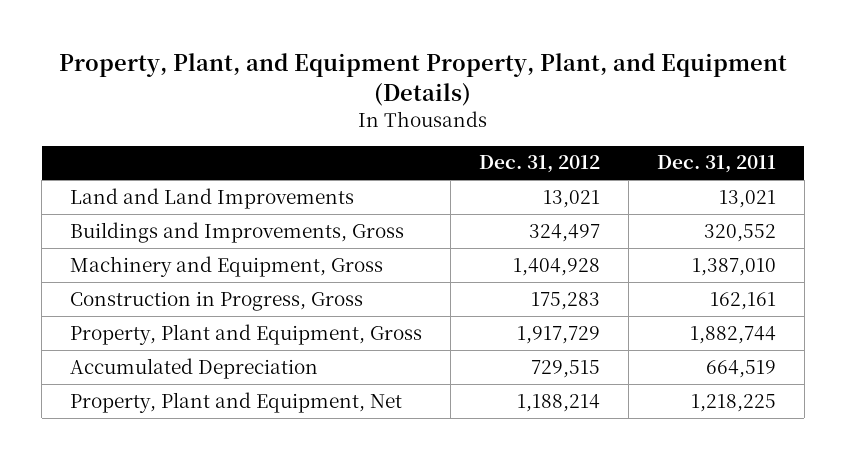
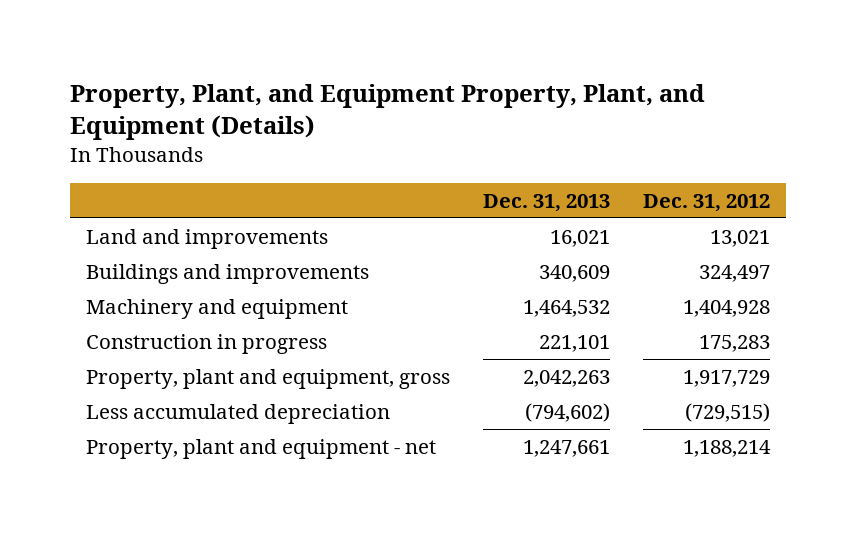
- | Dec. 31, 2012 | Dec. 31, 2011
+ | Dec. 31, 2013 | Dec. 31, 2012
- Land and Land Improvements | 13,021 | 13,021
- Buildings and Improvements, Gross | 324,497 | 320,552
- Machinery and Equipment, Gross | 1,404,928 | 1,387,010
- Construction in Progress, Gross | 175,283 | 162,161
- Property, Plant and Equipment, Gross | 1,917,729 | 1,882,744
- Accumulated Depreciation | 729,515 | 664,519
- Property, Plant and Equipment, Net | 1,188,214 | 1,218,225
+ Land and improvements | 16,021 | 13,021
+ Buildings and improvements | 340,609 | 324,497
+ Machinery and equipment | 1,464,532 | 1,404,928
+ Construction in progress | 221,101 | 175,283
+ Property, plant and equipment, gross | 2,042,263 | 1,917,729
+ Less accumulated depreciation | (794,602) | (729,515)
+ Property, plant and equipment - net | 1,247,661 | 1,188,214

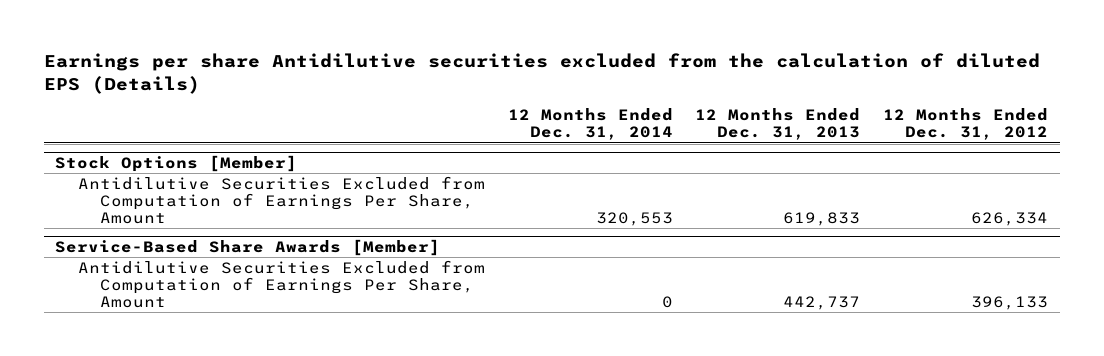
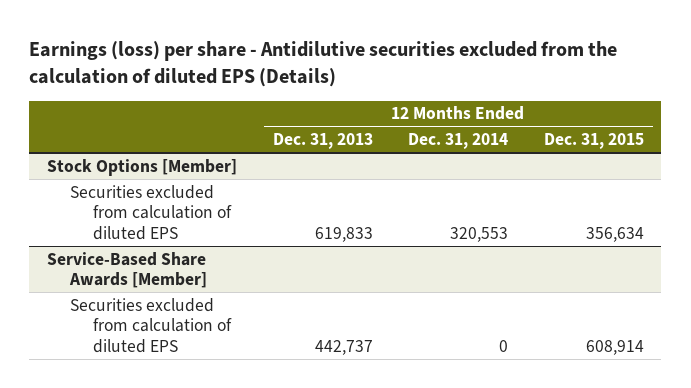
- Earnings per share Antidilutive securities excluded from the calculation of diluted EPS (Details)
+ Earnings (loss) per share - Antidilutive securities excluded from the calculation of diluted EPS (Details)
- | 12 Months Ended Dec. 31, 2014 | 12 Months Ended Dec. 31, 2013 | 12 Months Ended Dec. 31, 2012
+ | 12 Months Ended Dec. 31, 2013 | 12 Months Ended Dec. 31, 2014 | 12 Months Ended Dec. 31, 2015
@ Stock Options [Member]
- Antidilutive Securities Excluded from Computation of Earnings Per Share, Amount | 320,553 | 619,833 | 626,334
+ Securities excluded from calculation of diluted EPS | 619,833 | 320,553 | 356,634
@ Service-Based Share Awards [Member]
- Antidilutive Securities Excluded from Computation of Earnings Per Share, Amount | 0 | 442,737 | 396,133
+ Securities excluded from calculation of diluted EPS | 442,737 | 0 | 608,914

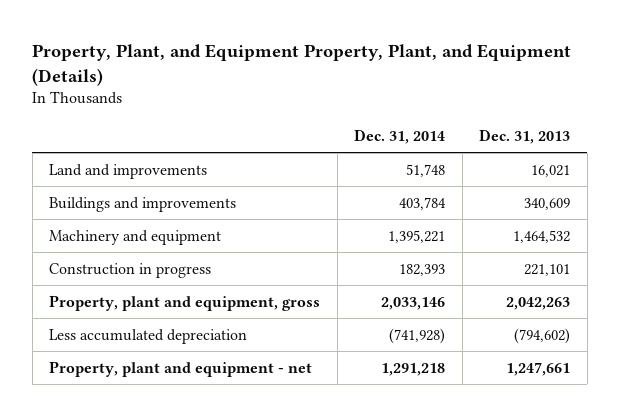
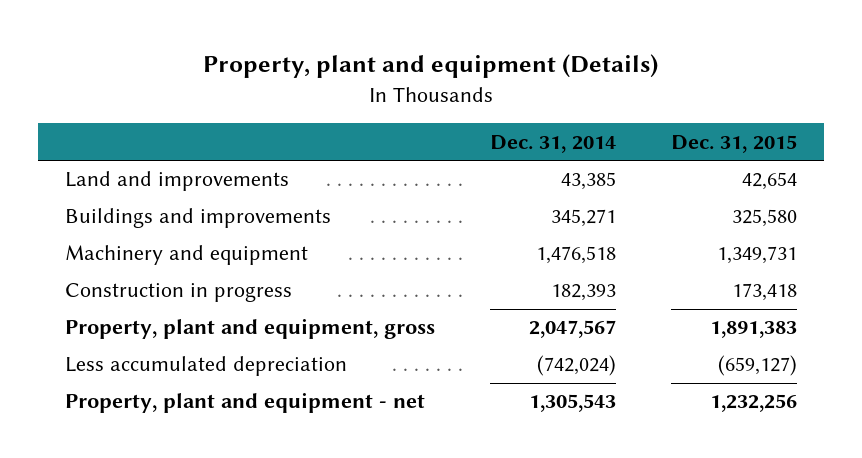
- Property, Plant, and Equipment Property, Plant, and Equipment (Details)
+ Property, plant and equipment (Details)
- | Dec. 31, 2014 | Dec. 31, 2013
+ | Dec. 31, 2014 | Dec. 31, 2015
- Land and improvements | 51,748 | 16,021
- Buildings and improvements | 403,784 | 340,609
- Machinery and equipment | 1,395,221 | 1,464,532
+ Land and improvements | 43,385 | 42,654
+ Buildings and improvements | 345,271 | 325,580
+ Machinery and equipment | 1,476,518 | 1,349,731
- Property, plant and equipment, gross | 2,033,146 | 2,042,263
- Less accumulated depreciation | (741,928) | (794,602)
- Property, plant and equipment - net | 1,291,218 | 1,247,661
+ Property, plant and equipment, gross | 2,047,567 | 1,891,383
+ Less accumulated depreciation | (742,024) | (659,127)
+ Property, plant and equipment - net | 1,305,543 | 1,232,256

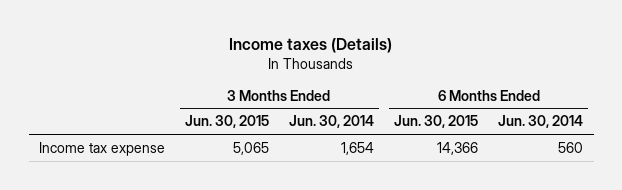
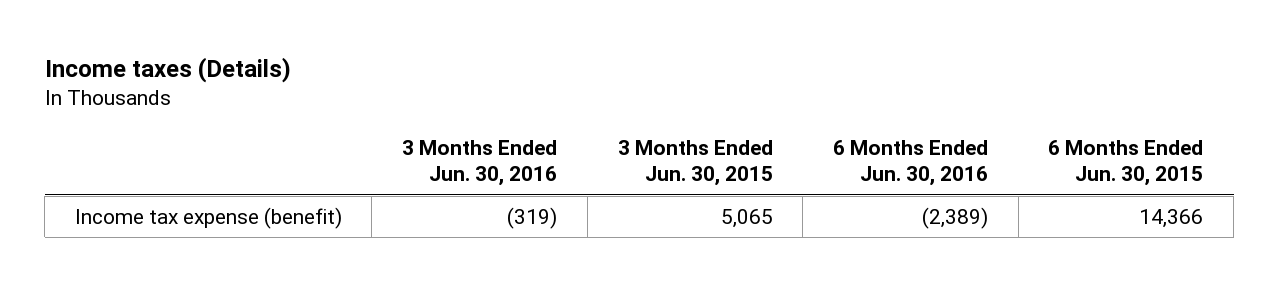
- | 3 Months Ended Jun. 30, 2015 | 3 Months Ended Jun. 30, 2014 | 6 Months Ended Jun. 30, 2015 | 6 Months Ended Jun. 30, 2014
+ | 3 Months Ended Jun. 30, 2016 | 3 Months Ended Jun. 30, 2015 | 6 Months Ended Jun. 30, 2016 | 6 Months Ended Jun. 30, 2015
- Income tax expense | 5,065 | 1,654 | 14,366 | 560
+ Income tax expense (benefit) | (319) | 5,065 | (2,389) | 14,366

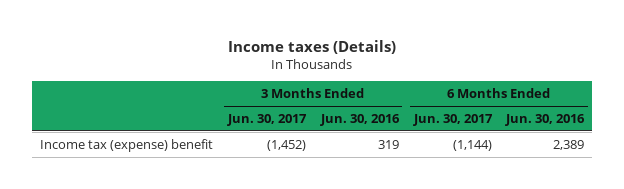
- | 3 Months Ended Jun. 30, 2016 | 3 Months Ended Jun. 30, 2015 | 6 Months Ended Jun. 30, 2016 | 6 Months Ended Jun. 30, 2015
+ | 3 Months Ended Jun. 30, 2017 | 3 Months Ended Jun. 30, 2016 | 6 Months Ended Jun. 30, 2017 | 6 Months Ended Jun. 30, 2016
- Income tax expense (benefit) | (319) | 5,065 | (2,389) | 14,366
+ Income tax (expense) benefit | (1,452) | 319 | (1,144) | 2,389

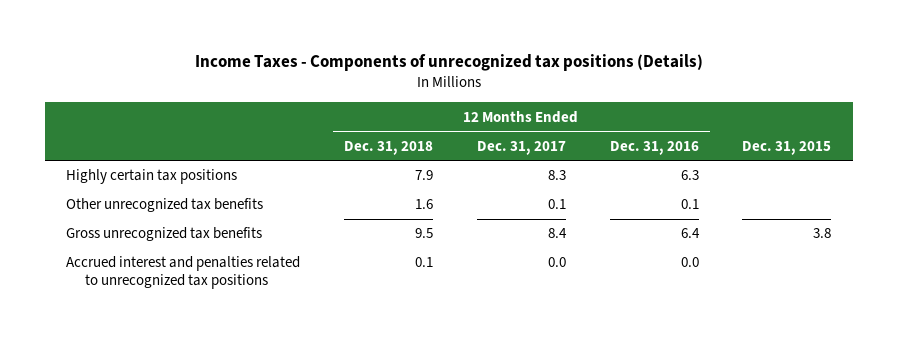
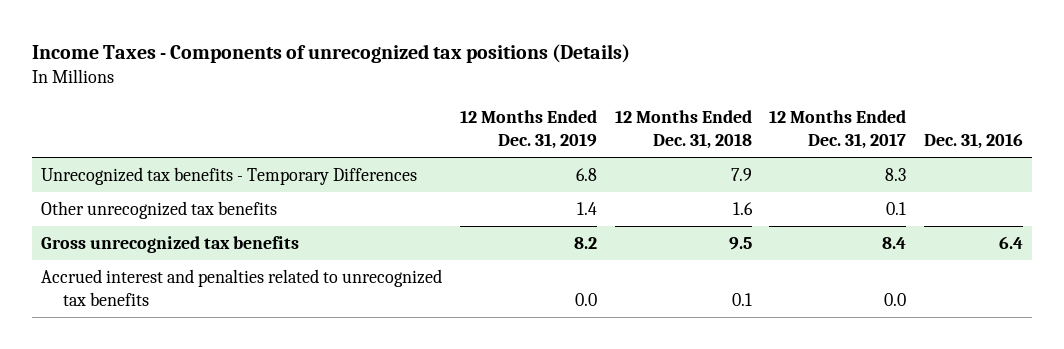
- | 12 Months Ended Dec. 31, 2018 | 12 Months Ended Dec. 31, 2017 | 12 Months Ended Dec. 31, 2016 | Dec. 31, 2015
+ | 12 Months Ended Dec. 31, 2019 | 12 Months Ended Dec. 31, 2018 | 12 Months Ended Dec. 31, 2017 | Dec. 31, 2016
- Highly certain tax positions | 7.9 | 8.3 | 6.3 |
+ Unrecognized tax benefits - Temporary Differences | 6.8 | 7.9 | 8.3 |
- Accrued interest and penalties related to unrecognized tax positions | 0.1 | 0.0 | 0.0 |
+ Accrued interest and penalties related to unrecognized tax benefits | 0.0 | 0.1 | 0.0 |

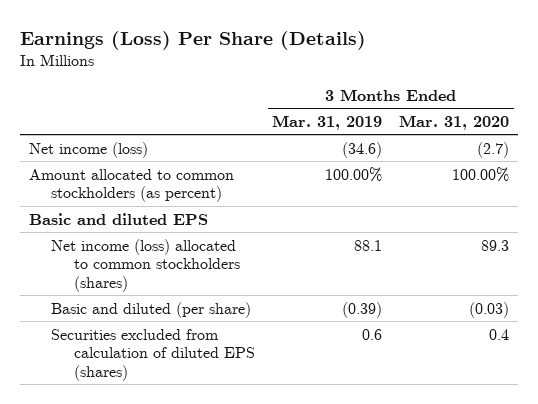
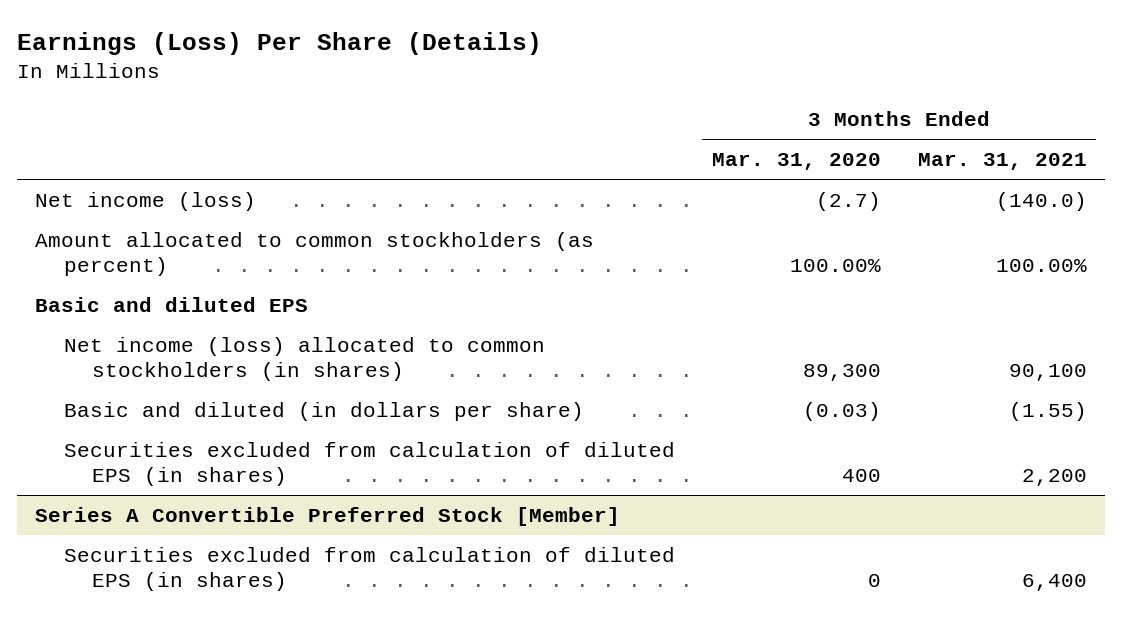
- | 3 Months Ended Mar. 31, 2019 | 3 Months Ended Mar. 31, 2020
+ | 3 Months Ended Mar. 31, 2020 | 3 Months Ended Mar. 31, 2021
- Net income (loss) allocated to common stockholders (shares) | 88.1 | 89.3
- Basic and diluted (per share) | (0.39) | (0.03)
- Securities excluded from calculation of diluted EPS (shares) | 0.6 | 0.4
+ Net income (loss) allocated to common stockholders (in shares) | 89,300 | 90,100
+ Basic and diluted (in dollars per share) | (0.03) | (1.55)
+ Securities excluded from calculation of diluted EPS (in shares) | 400 | 2,200
+ Series A Convertible Preferred Stock [Member]
+ Securities excluded from calculation of diluted EPS (in shares) | 0 | 6,400

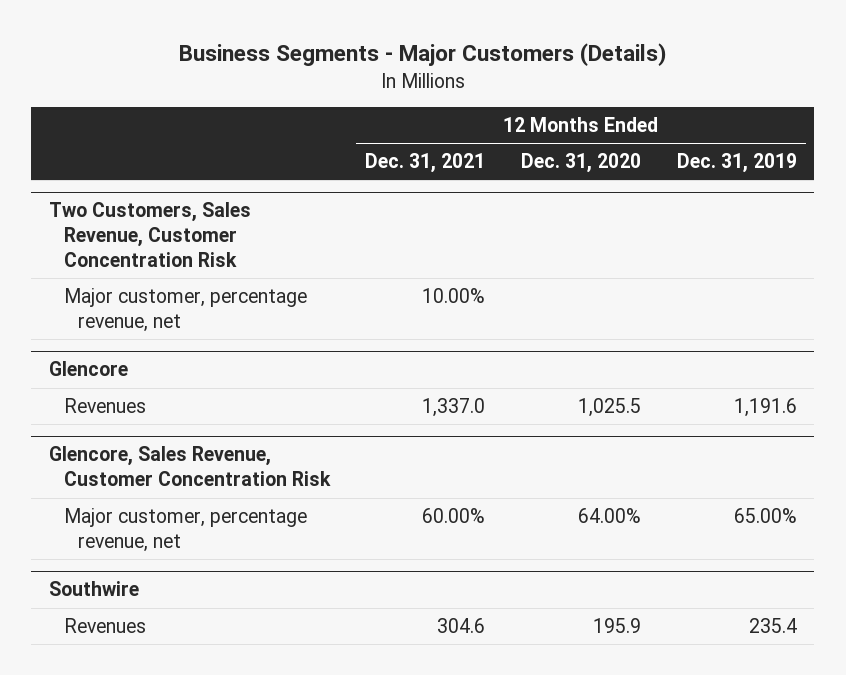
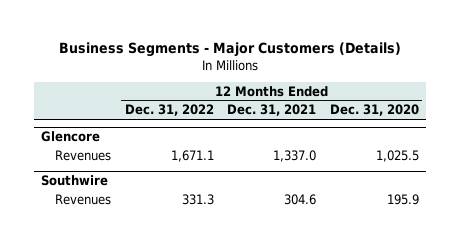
- | 12 Months Ended Dec. 31, 2021 | 12 Months Ended Dec. 31, 2020 | 12 Months Ended Dec. 31, 2019
+ | 12 Months Ended Dec. 31, 2022 | 12 Months Ended Dec. 31, 2021 | 12 Months Ended Dec. 31, 2020
- Two Customers, Sales Revenue, Customer Concentration Risk
- Major customer, percentage revenue, net | 10.00% | |
- Glencore, Sales Revenue, Customer Concentration Risk
- Major customer, percentage revenue, net | 60.00% | 64.00% | 65.00%

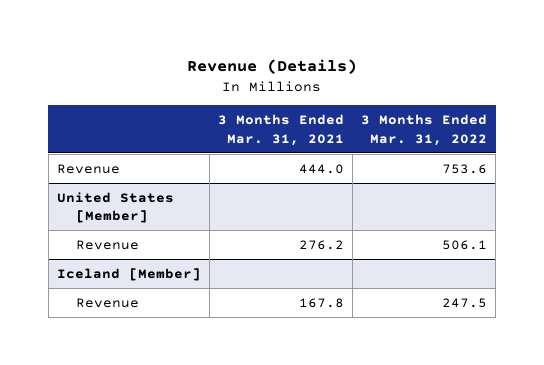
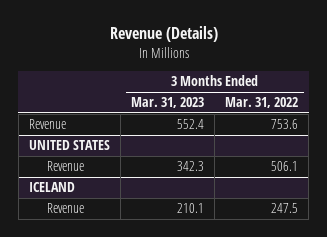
- | 3 Months Ended Mar. 31, 2021 | 3 Months Ended Mar. 31, 2022
+ | 3 Months Ended Mar. 31, 2023 | 3 Months Ended Mar. 31, 2022
- United States [Member]
+ UNITED STATES
- Iceland [Member]
+ ICELAND

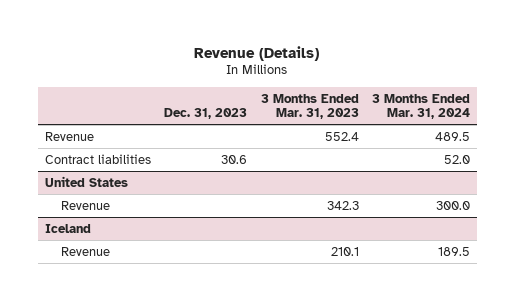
- | 3 Months Ended Mar. 31, 2023 | 3 Months Ended Mar. 31, 2022
+ | Dec. 31, 2023 | 3 Months Ended Mar. 31, 2023 | 3 Months Ended Mar. 31, 2024
- UNITED STATES
+ Contract liabilities | 30.6 | | 52.0
+ United States
- ICELAND
+ Iceland

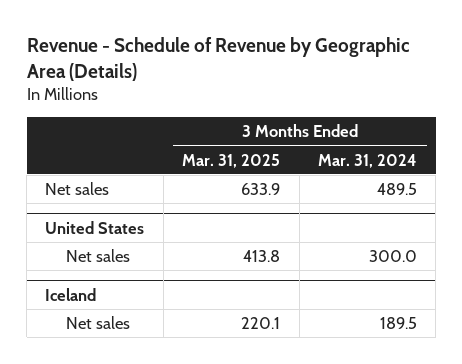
- Revenue (Details)
+ Revenue - Schedule of Revenue by Geographic Area (Details)
- | Dec. 31, 2023 | 3 Months Ended Mar. 31, 2023 | 3 Months Ended Mar. 31, 2024
+ | 3 Months Ended Mar. 31, 2025 | 3 Months Ended Mar. 31, 2024
- Revenue | | 552.4 | 489.5
- Contract liabilities | 30.6 | | 52.0
+ Net sales | 633.9 | 489.5
@ United States
- Revenue | | 342.3 | 300.0
+ Net sales | 413.8 | 300.0
@ Iceland
- Revenue | | 210.1 | 189.5
+ Net sales | 220.1 | 189.5

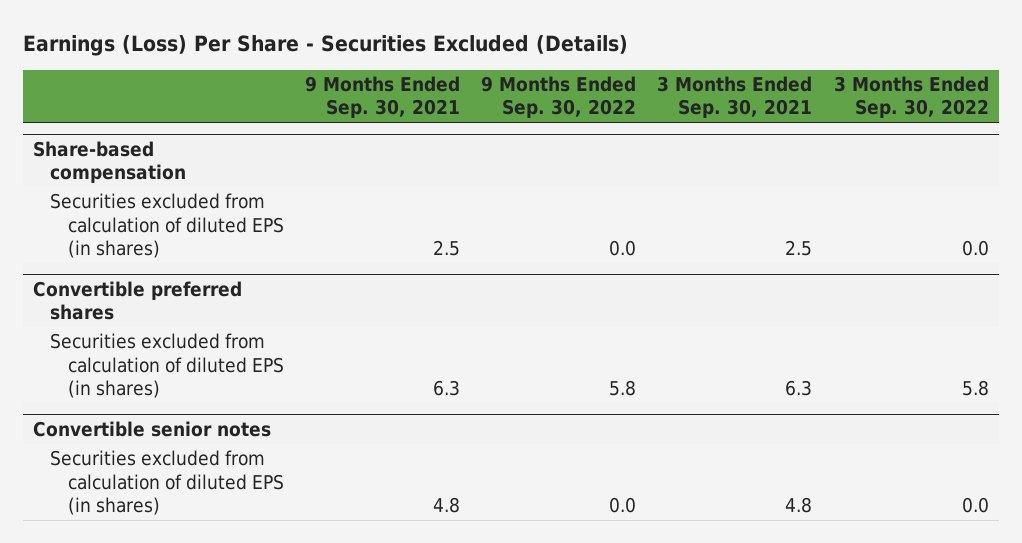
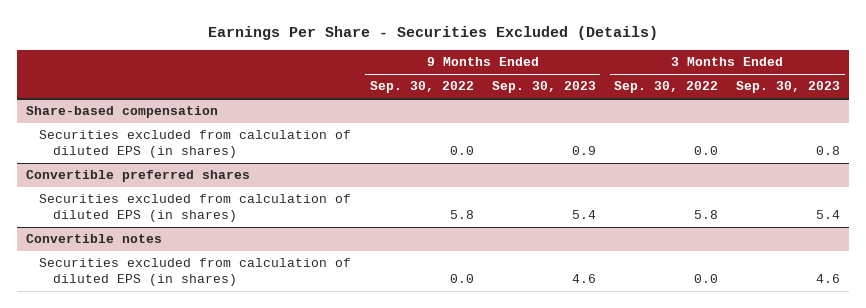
- Earnings (Loss) Per Share - Securities Excluded (Details)
+ Earnings Per Share - Securities Excluded (Details)
- | 9 Months Ended Sep. 30, 2021 | 9 Months Ended Sep. 30, 2022 | 3 Months Ended Sep. 30, 2021 | 3 Months Ended Sep. 30, 2022
+ | 9 Months Ended Sep. 30, 2022 | 9 Months Ended Sep. 30, 2023 | 3 Months Ended Sep. 30, 2022 | 3 Months Ended Sep. 30, 2023
- Convertible senior notes
+ Convertible notes

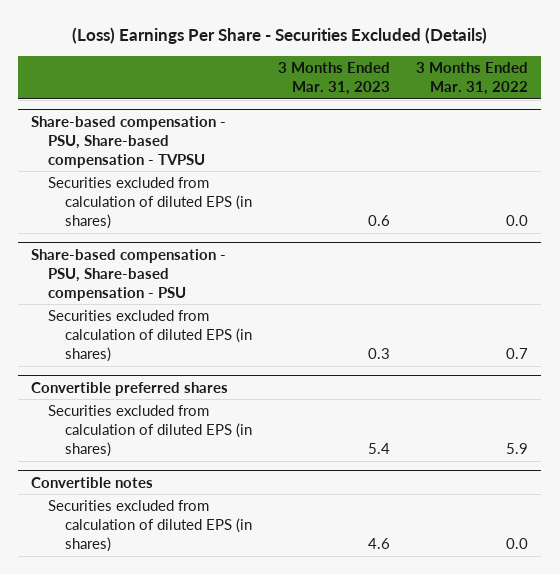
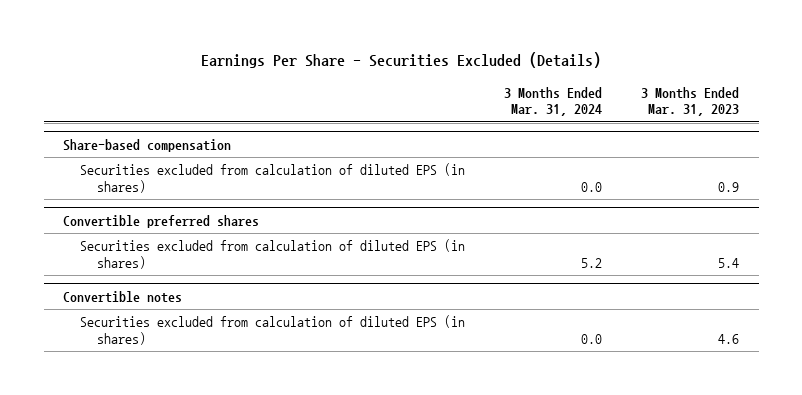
- (Loss) Earnings Per Share - Securities Excluded (Details)
+ Earnings Per Share - Securities Excluded (Details)
- | 3 Months Ended Mar. 31, 2023 | 3 Months Ended Mar. 31, 2022
+ | 3 Months Ended Mar. 31, 2024 | 3 Months Ended Mar. 31, 2023
- Share-based compensation - PSU, Share-based compensation - TVPSU
- Securities excluded from calculation of diluted EPS (in shares) | 0.6 | 0.0
- Share-based compensation - PSU, Share-based compensation - PSU
- Securities excluded from calculation of diluted EPS (in shares) | 0.3 | 0.7
+ Share-based compensation
+ Securities excluded from calculation of diluted EPS (in shares) | 0.0 | 0.9

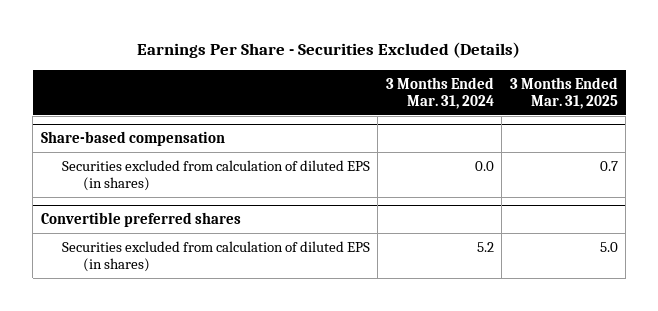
- | 3 Months Ended Mar. 31, 2024 | 3 Months Ended Mar. 31, 2023
+ | 3 Months Ended Mar. 31, 2024 | 3 Months Ended Mar. 31, 2025
- Convertible notes
- Securities excluded from calculation of diluted EPS (in shares) | 0.0 | 4.6

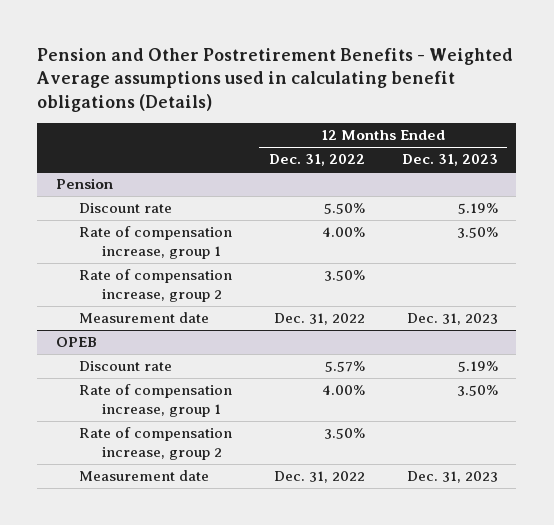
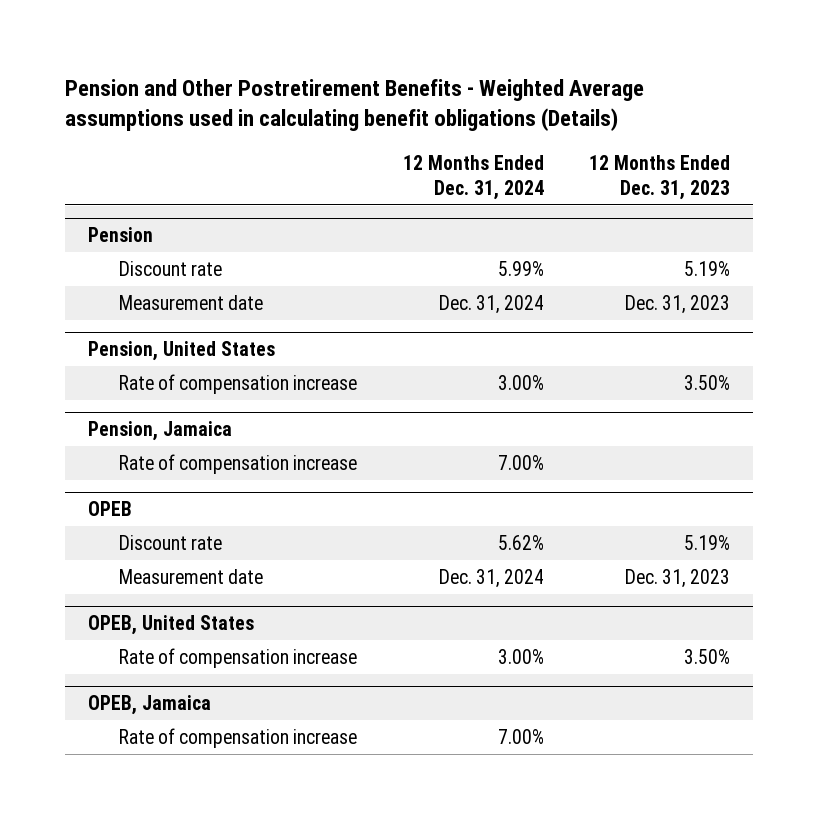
- | 12 Months Ended Dec. 31, 2022 | 12 Months Ended Dec. 31, 2023
+ | 12 Months Ended Dec. 31, 2024 | 12 Months Ended Dec. 31, 2023
@ Pension
- Rate of compensation increase, group 1 | 4.00% | 3.50%
- Rate of compensation increase, group 2 | 3.50% |
+ Pension, United States
+ Rate of compensation increase | 3.00% | 3.50%
+ Pension, Jamaica
+ Rate of compensation increase | 7.00% |
@ OPEB
- Rate of compensation increase, group 1 | 4.00% | 3.50%
- Rate of compensation increase, group 2 | 3.50% |
+ OPEB, United States
+ Rate of compensation increase | 3.00% | 3.50%
+ OPEB, Jamaica
+ Rate of compensation increase | 7.00% |

